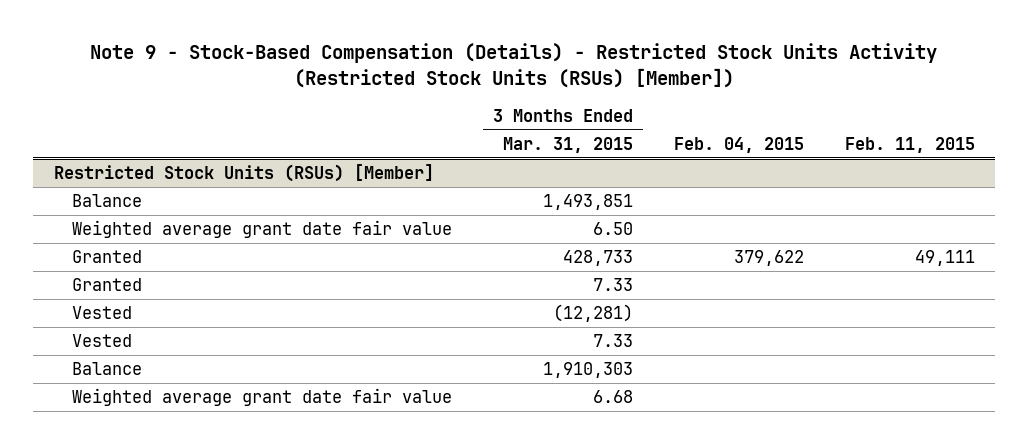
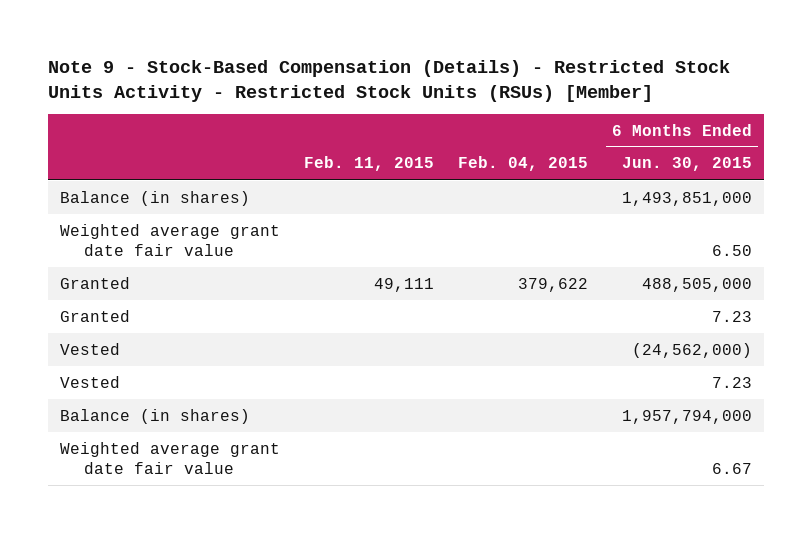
- Note 9 - Stock-Based Compensation (Details) - Restricted Stock Units Activity (Restricted Stock Units (RSUs) [Member])
+ Note 9 - Stock-Based Compensation (Details) - Restricted Stock Units Activity - Restricted Stock Units (RSUs) [Member]
- | 3 Months Ended Mar. 31, 2015 | Feb. 04, 2015 | Feb. 11, 2015
+ | Feb. 11, 2015 | Feb. 04, 2015 | 6 Months Ended Jun. 30, 2015
- Restricted Stock Units (RSUs) [Member]
- Balance | 1,493,851 | |
+ Balance (in shares) | | | 1,493,851,000
- Balance | 1,910,303 | |
+ Balance (in shares) | | | 1,957,794,000

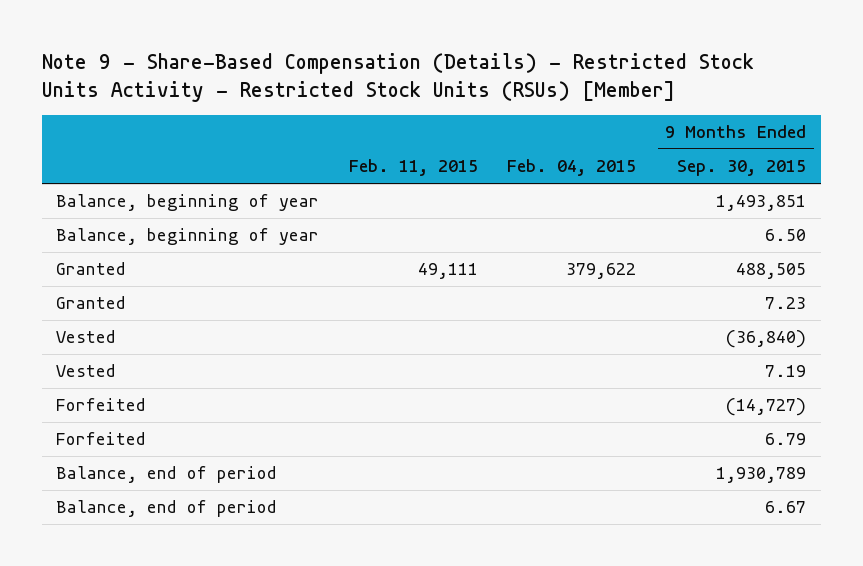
- Note 9 - Stock-Based Compensation (Details) - Restricted Stock Units Activity - Restricted Stock Units (RSUs) [Member]
+ Note 9 - Share-Based Compensation (Details) - Restricted Stock Units Activity - Restricted Stock Units (RSUs) [Member]
- | Feb. 11, 2015 | Feb. 04, 2015 | 6 Months Ended Jun. 30, 2015
+ | Feb. 11, 2015 | Feb. 04, 2015 | 9 Months Ended Sep. 30, 2015
- Balance (in shares) | | | 1,493,851,000
- Weighted average grant date fair value | | | 6.50
+ Balance, beginning of year | | | 1,493,851
+ Balance, beginning of year | | | 6.50
- Balance (in shares) | | | 1,957,794,000
- Weighted average grant date fair value | | | 6.67
+ Forfeited | | | (14,727)
+ Forfeited | | | 6.79
+ Balance, end of period | | | 1,930,789
+ Balance, end of period | | | 6.67

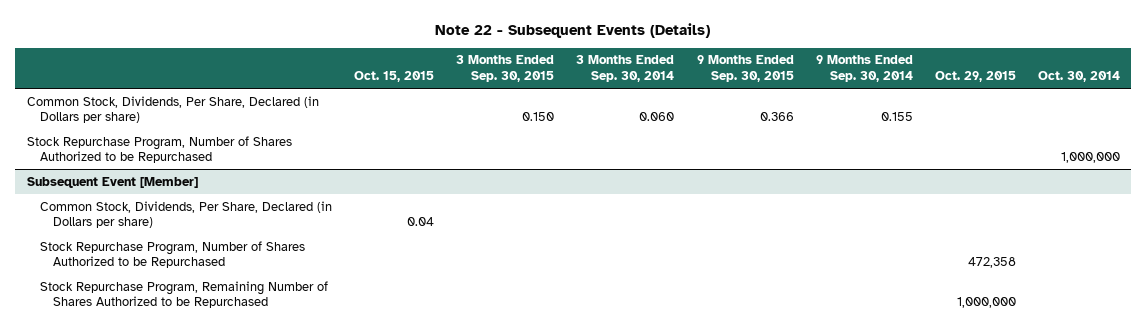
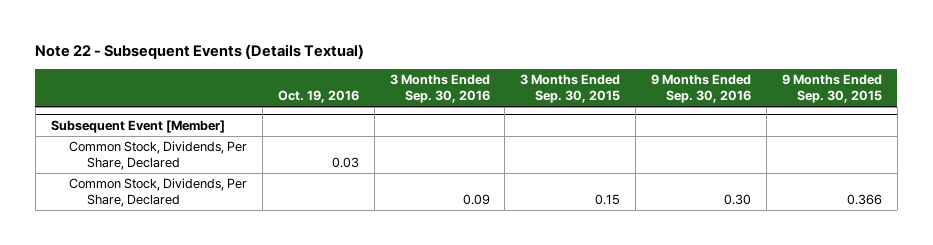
- Note 22 - Subsequent Events (Details)
+ Note 22 - Subsequent Events (Details Textual)
- | Oct. 15, 2015 | 3 Months Ended Sep. 30, 2015 | 3 Months Ended Sep. 30, 2014 | 9 Months Ended Sep. 30, 2015 | 9 Months Ended Sep. 30, 2014 | Oct. 29, 2015 | Oct. 30, 2014
+ | Oct. 19, 2016 | 3 Months Ended Sep. 30, 2016 | 3 Months Ended Sep. 30, 2015 | 9 Months Ended Sep. 30, 2016 | 9 Months Ended Sep. 30, 2015
- Common Stock, Dividends, Per Share, Declared (in Dollars per share) | | 0.150 | 0.060 | 0.366 | 0.155 | |
- Stock Repurchase Program, Number of Shares Authorized to be Repurchased | | | | | | | 1,000,000
@ Subsequent Event [Member]
- Common Stock, Dividends, Per Share, Declared (in Dollars per share) | 0.04 | | | | | |
- Stock Repurchase Program, Number of Shares Authorized to be Repurchased | | | | | | 472,358 |
- Stock Repurchase Program, Remaining Number of Shares Authorized to be Repurchased | | | | | | 1,000,000 |
+ Common Stock, Dividends, Per Share, Declared | 0.03 | | | |
+ Common Stock, Dividends, Per Share, Declared | | 0.09 | 0.15 | 0.30 | 0.366

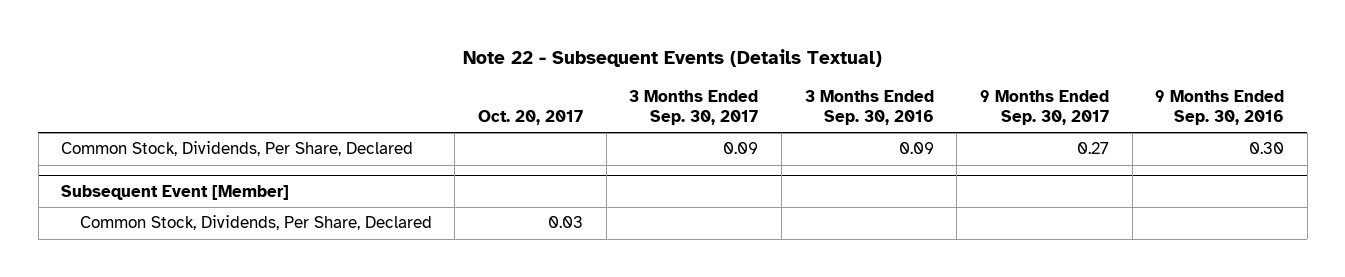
- | Oct. 19, 2016 | 3 Months Ended Sep. 30, 2016 | 3 Months Ended Sep. 30, 2015 | 9 Months Ended Sep. 30, 2016 | 9 Months Ended Sep. 30, 2015
+ | Oct. 20, 2017 | 3 Months Ended Sep. 30, 2017 | 3 Months Ended Sep. 30, 2016 | 9 Months Ended Sep. 30, 2017 | 9 Months Ended Sep. 30, 2016
+ Common Stock, Dividends, Per Share, Declared | | 0.09 | 0.09 | 0.27 | 0.30
@ Subsequent Event [Member]
- Common Stock, Dividends, Per Share, Declared | | 0.09 | 0.15 | 0.30 | 0.366

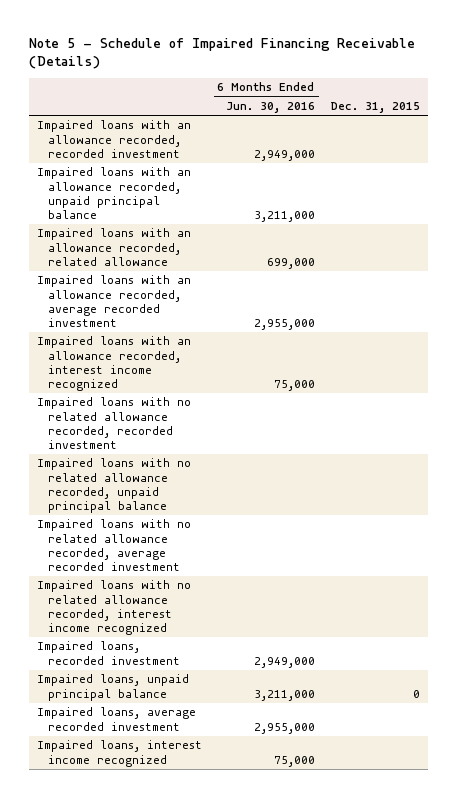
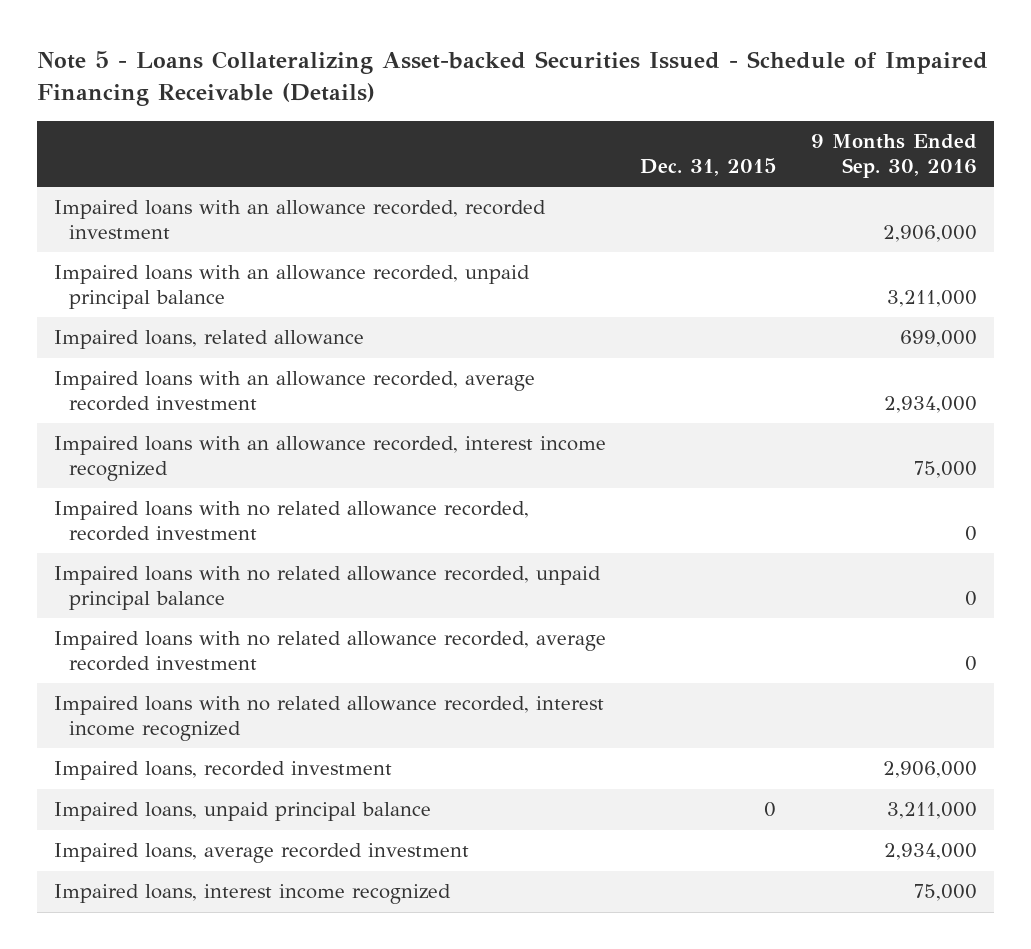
- Note 5 - Schedule of Impaired Financing Receivable (Details)
+ Note 5 - Loans Collateralizing Asset-backed Securities Issued - Schedule of Impaired Financing Receivable (Details)
- | 6 Months Ended Jun. 30, 2016 | Dec. 31, 2015
+ | Dec. 31, 2015 | 9 Months Ended Sep. 30, 2016
- Impaired loans with an allowance recorded, related allowance | 699,000 |
+ Impaired loans, related allowance | | 699,000

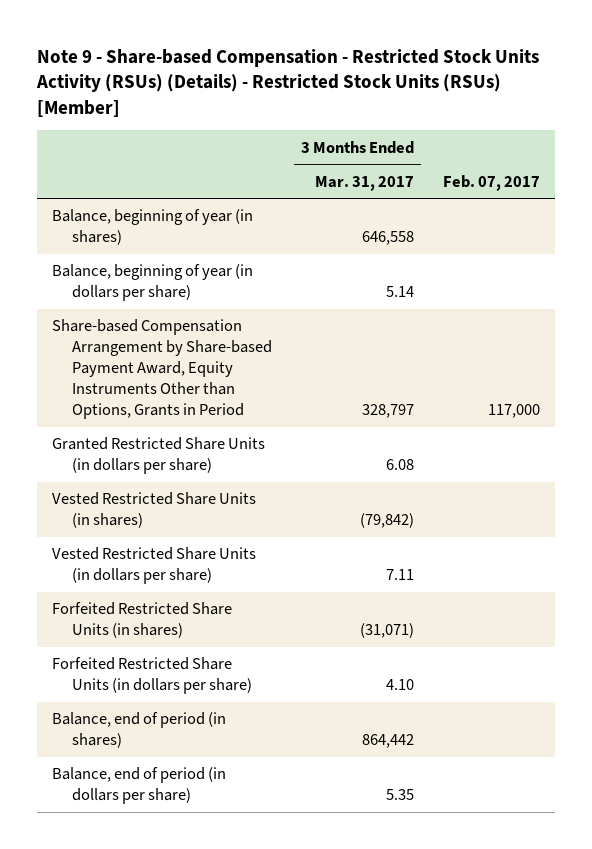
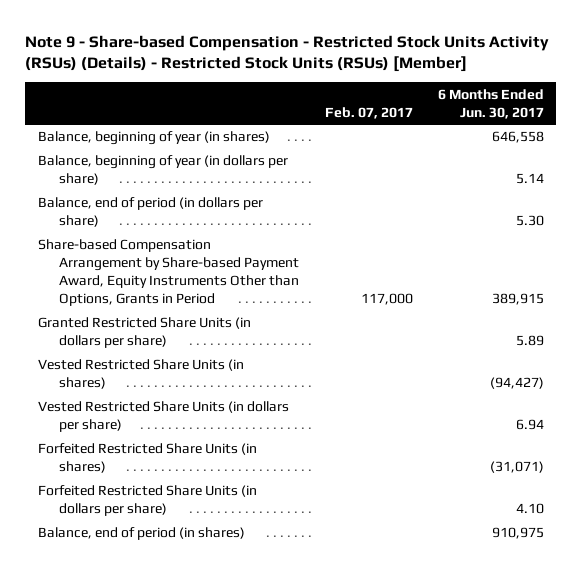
- | 3 Months Ended Mar. 31, 2017 | Feb. 07, 2017
+ | Feb. 07, 2017 | 6 Months Ended Jun. 30, 2017
moved up: Balance, end of period (in dollars per share) | | 5.30

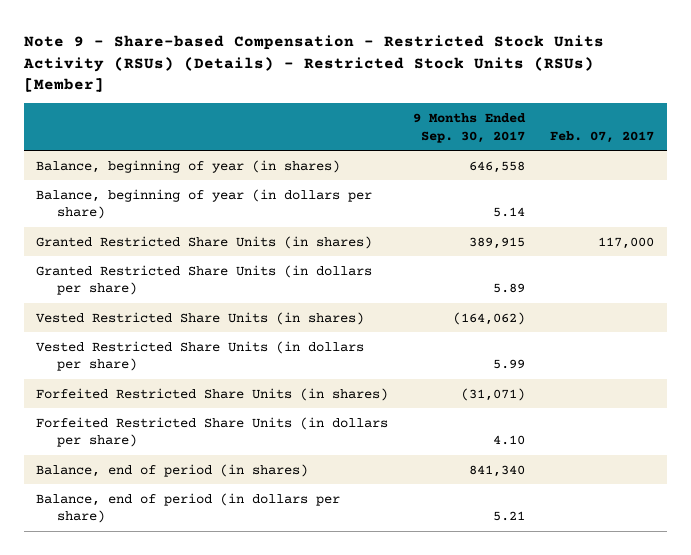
- | Feb. 07, 2017 | 6 Months Ended Jun. 30, 2017
+ | 9 Months Ended Sep. 30, 2017 | Feb. 07, 2017
- Share-based Compensation Arrangement by Share-based Payment Award, Equity Instruments Other than Options, Grants in Period | 117,000 | 389,915
+ Granted Restricted Share Units (in shares) | 389,915 | 117,000
moved down: Balance, end of period (in dollars per share) | 5.21 |

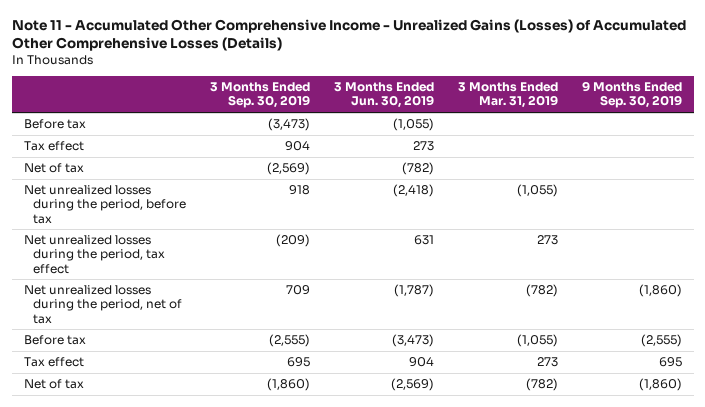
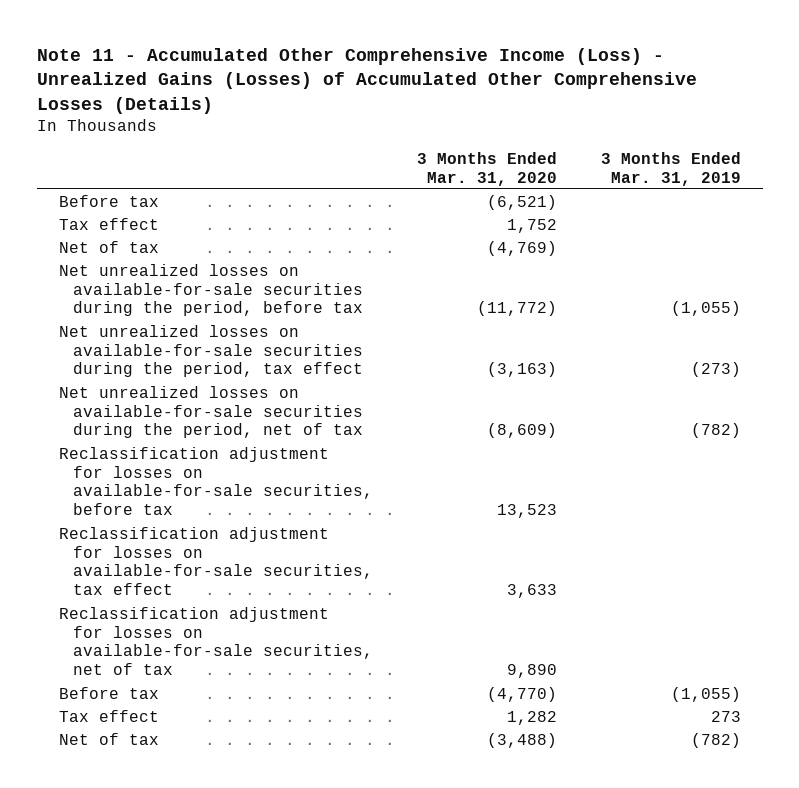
- Note 11 - Accumulated Other Comprehensive Income - Unrealized Gains (Losses) of Accumulated Other Comprehensive Losses (Details)
+ Note 11 - Accumulated Other Comprehensive Income (Loss) - Unrealized Gains (Losses) of Accumulated Other Comprehensive Losses (Details)
- | 3 Months Ended Sep. 30, 2019 | 3 Months Ended Jun. 30, 2019 | 3 Months Ended Mar. 31, 2019 | 9 Months Ended Sep. 30, 2019
+ | 3 Months Ended Mar. 31, 2020 | 3 Months Ended Mar. 31, 2019
- Net unrealized losses during the period, before tax | 918 | (2,418) | (1,055) |
- Net unrealized losses during the period, tax effect | (209) | 631 | 273 |
- Net unrealized losses during the period, net of tax | 709 | (1,787) | (782) | (1,860)
+ Net unrealized losses on available-for-sale securities during the period, before tax | (11,772) | (1,055)
+ Net unrealized losses on available-for-sale securities during the period, tax effect | (3,163) | (273)
+ Net unrealized losses on available-for-sale securities during the period, net of tax | (8,609) | (782)
+ Reclassification adjustment for losses on available-for-sale securities, before tax | 13,523 |
+ Reclassification adjustment for losses on available-for-sale securities, tax effect | 3,633 |
+ Reclassification adjustment for losses on available-for-sale securities, net of tax | 9,890 |

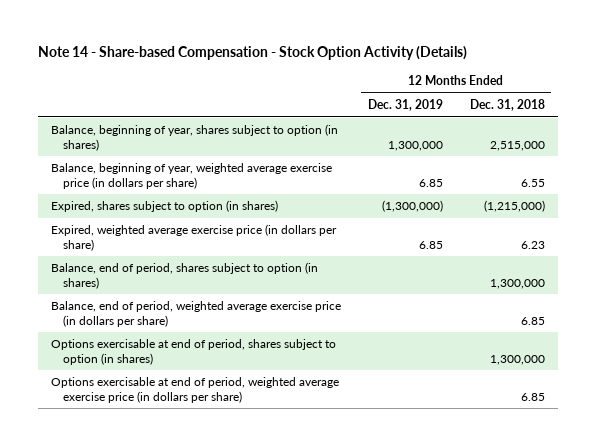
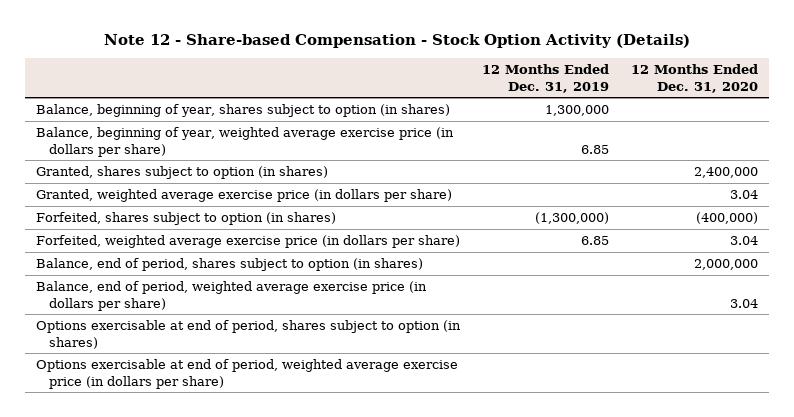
- Note 14 - Share-based Compensation - Stock Option Activity (Details)
+ Note 12 - Share-based Compensation - Stock Option Activity (Details)
- | 12 Months Ended Dec. 31, 2019 | 12 Months Ended Dec. 31, 2018
+ | 12 Months Ended Dec. 31, 2019 | 12 Months Ended Dec. 31, 2020
- Expired, shares subject to option (in shares) | (1,300,000) | (1,215,000)
- Expired, weighted average exercise price (in dollars per share) | 6.85 | 6.23
+ Granted, shares subject to option (in shares) | | 2,400,000
+ Granted, weighted average exercise price (in dollars per share) | | 3.04
+ Forfeited, shares subject to option (in shares) | (1,300,000) | (400,000)
+ Forfeited, weighted average exercise price (in dollars per share) | 6.85 | 3.04

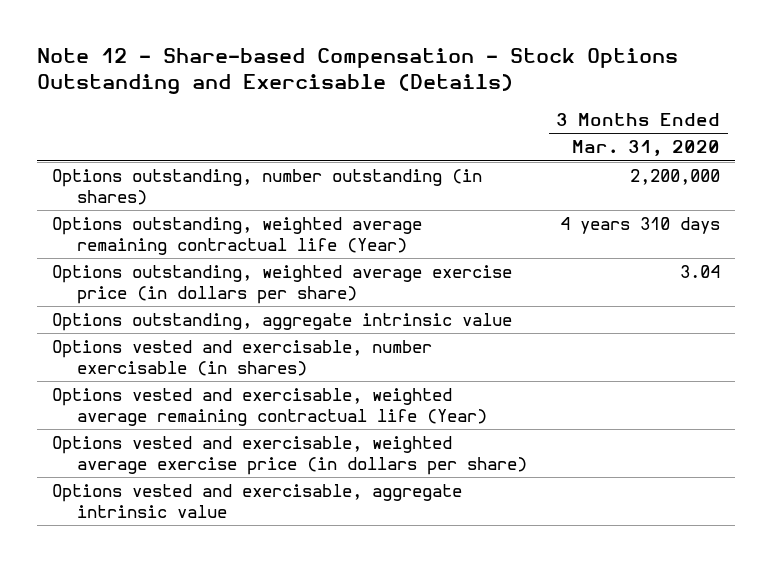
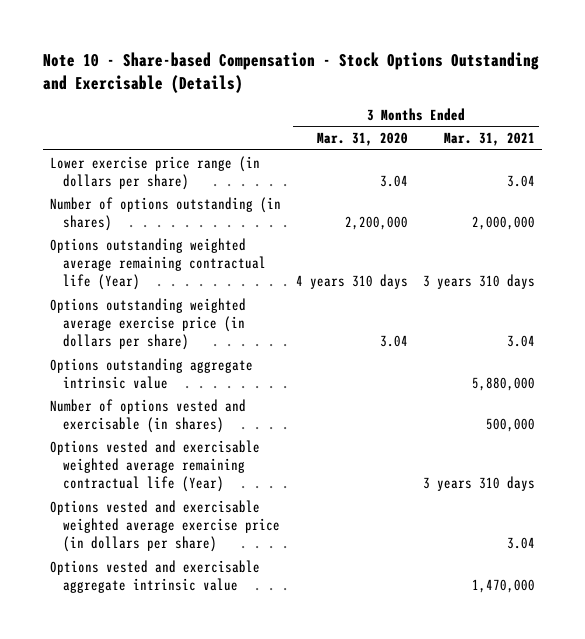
- Note 12 - Share-based Compensation - Stock Options Outstanding and Exercisable (Details)
+ Note 10 - Share-based Compensation - Stock Options Outstanding and Exercisable (Details)
- | 3 Months Ended Mar. 31, 2020
+ | 3 Months Ended Mar. 31, 2020 | 3 Months Ended Mar. 31, 2021
- Options outstanding, number outstanding (in shares) | 2,200,000
- Options outstanding, weighted average remaining contractual life (Year) | 4 years 310 days
- Options outstanding, weighted average exercise price (in dollars per share) | 3.04
- Options outstanding, aggregate intrinsic value
- Options vested and exercisable, number exercisable (in shares)
- Options vested and exercisable, weighted average remaining contractual life (Year)
- Options vested and exercisable, weighted average exercise price (in dollars per share)
- Options vested and exercisable, aggregate intrinsic value
+ Lower exercise price range (in dollars per share) | 3.04 | 3.04
+ Number of options outstanding (in shares) | 2,200,000 | 2,000,000
+ Options outstanding weighted average remaining contractual life (Year) | 4 years 310 days | 3 years 310 days
+ Options outstanding weighted average exercise price (in dollars per share) | 3.04 | 3.04
+ Options outstanding aggregate intrinsic value | | 5,880,000
+ Number of options vested and exercisable (in shares) | | 500,000
+ Options vested and exercisable weighted average remaining contractual life (Year) | | 3 years 310 days
+ Options vested and exercisable weighted average exercise price (in dollars per share) | | 3.04
+ Options vested and exercisable aggregate intrinsic value | | 1,470,000

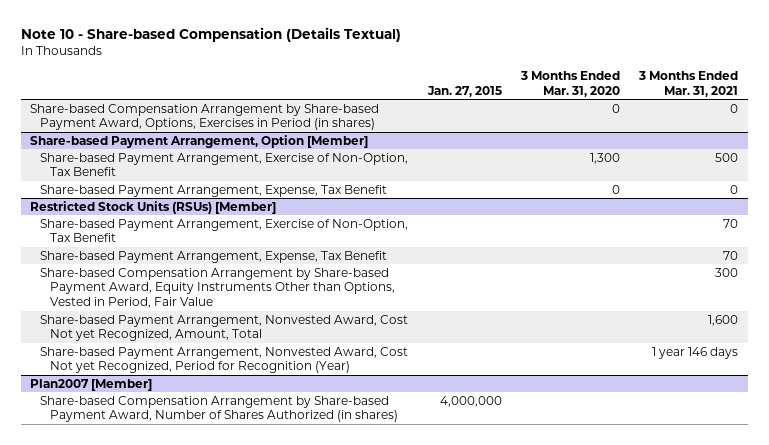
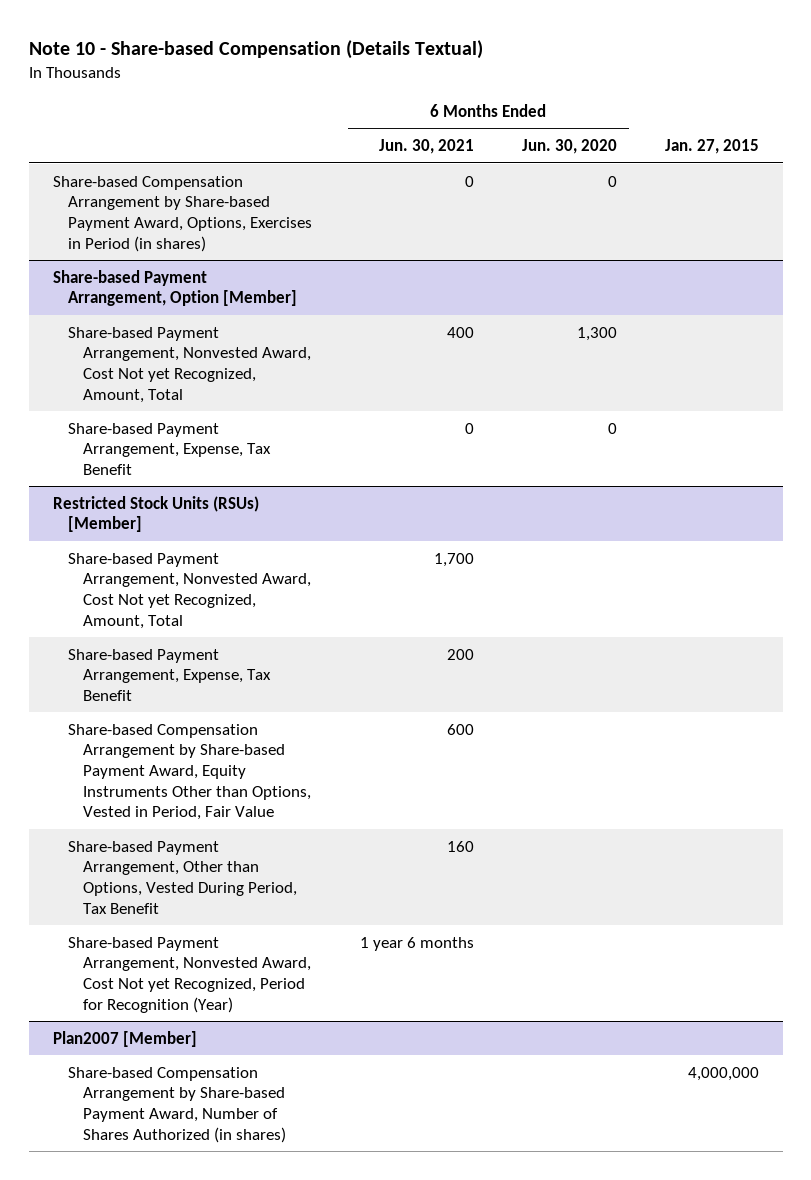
- | Jan. 27, 2015 | 3 Months Ended Mar. 31, 2020 | 3 Months Ended Mar. 31, 2021
+ | 6 Months Ended Jun. 30, 2021 | 6 Months Ended Jun. 30, 2020 | Jan. 27, 2015
@ Share-based Payment Arrangement, Option [Member]
- Share-based Payment Arrangement, Exercise of Non-Option, Tax Benefit | | 1,300 | 500
+ Share-based Payment Arrangement, Nonvested Award, Cost Not yet Recognized, Amount, Total | 400 | 1,300 |
@ Restricted Stock Units (RSUs) [Member]
- Share-based Payment Arrangement, Exercise of Non-Option, Tax Benefit | | | 70
moved up: Share-based Payment Arrangement, Nonvested Award, Cost Not yet Recognized, Amount, Total | 1,700 | |
+ Share-based Payment Arrangement, Other than Options, Vested During Period, Tax Benefit | 160 | |

